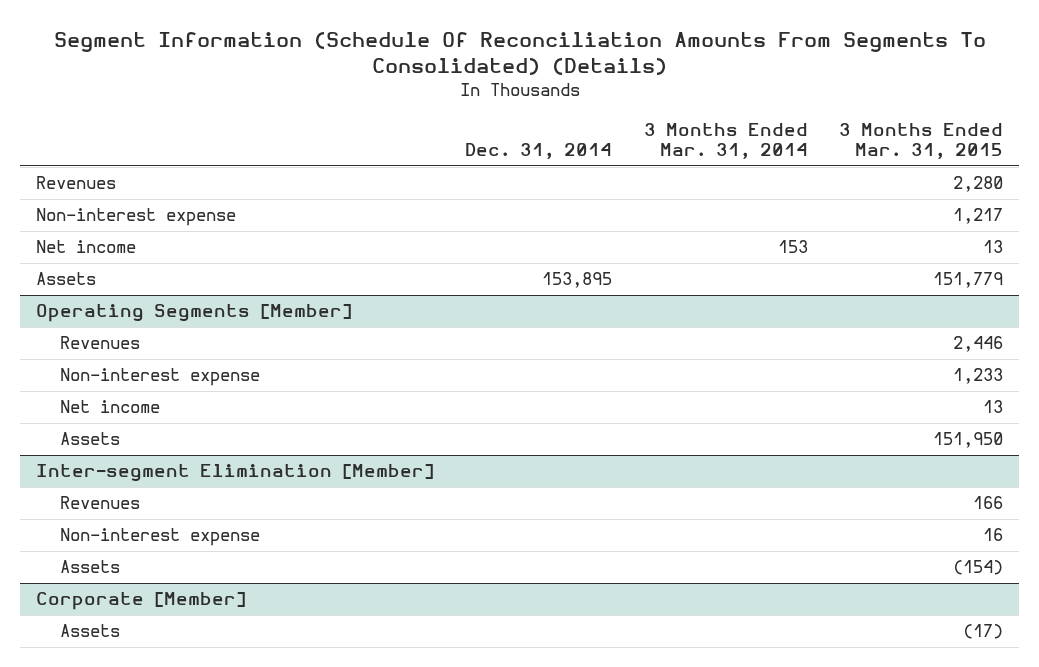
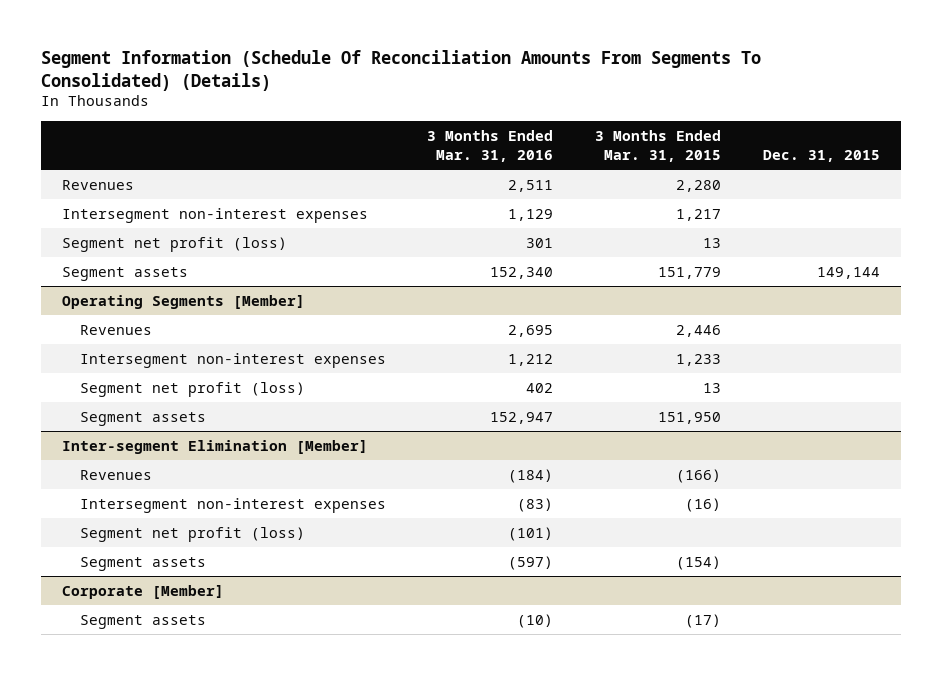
- | Dec. 31, 2014 | 3 Months Ended Mar. 31, 2014 | 3 Months Ended Mar. 31, 2015
+ | 3 Months Ended Mar. 31, 2016 | 3 Months Ended Mar. 31, 2015 | Dec. 31, 2015
- Non-interest expense | | | 1,217
- Net income | | 153 | 13
- Assets | 153,895 | | 151,779
+ Intersegment non-interest expenses | 1,129 | 1,217 |
+ Segment net profit (loss) | 301 | 13 |
+ Segment assets | 152,340 | 151,779 | 149,144
@ Operating Segments [Member]
- Non-interest expense | | | 1,233
- Net income | | | 13
- Assets | | | 151,950
+ Intersegment non-interest expenses | 1,212 | 1,233 |
+ Segment net profit (loss) | 402 | 13 |
+ Segment assets | 152,947 | 151,950 |
@ Inter-segment Elimination [Member]
- Revenues | | | 166
- Non-interest expense | | | 16
- Assets | | | (154)
+ Revenues | (184) | (166) |
+ Intersegment non-interest expenses | (83) | (16) |
+ Segment net profit (loss) | (101) | |
+ Segment assets | (597) | (154) |
@ Corporate [Member]
- Assets | | | (17)
+ Segment assets | (10) | (17) |

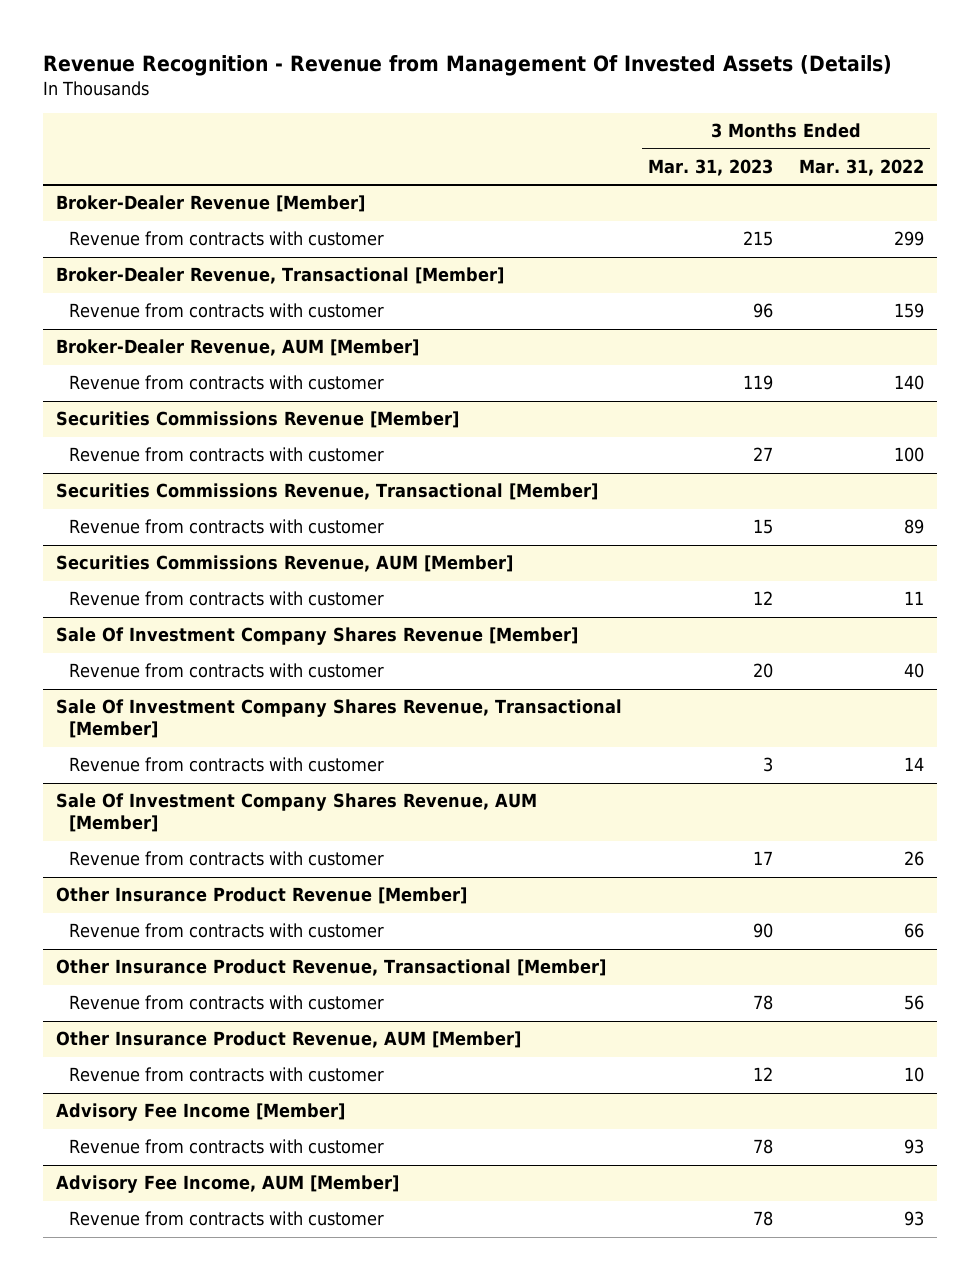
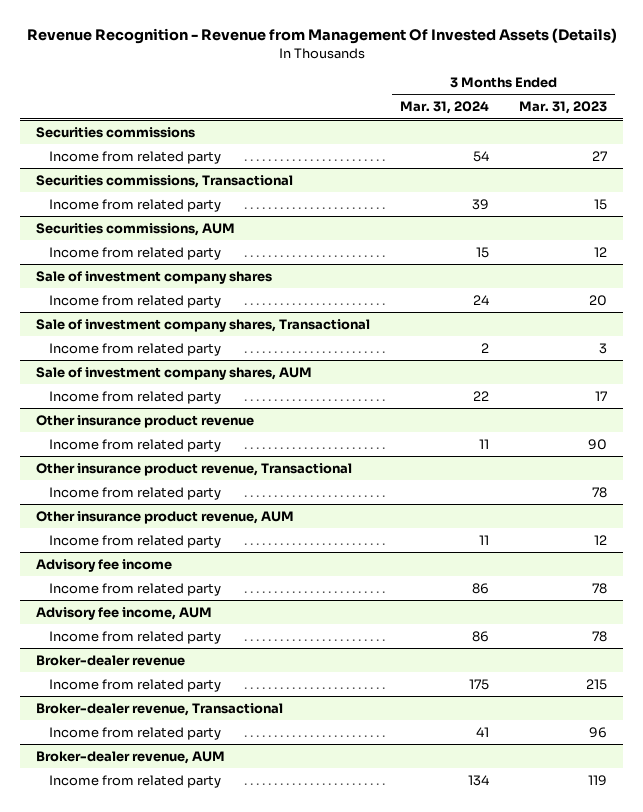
- | 3 Months Ended Mar. 31, 2023 | 3 Months Ended Mar. 31, 2022
+ | 3 Months Ended Mar. 31, 2024 | 3 Months Ended Mar. 31, 2023
- Broker-Dealer Revenue [Member]
- Revenue from contracts with customer | 215 | 299
- Broker-Dealer Revenue, Transactional [Member]
- Revenue from contracts with customer | 96 | 159
- Broker-Dealer Revenue, AUM [Member]
- Revenue from contracts with customer | 119 | 140
- Securities Commissions Revenue [Member]
- Revenue from contracts with customer | 27 | 100
- Securities Commissions Revenue, Transactional [Member]
- Revenue from contracts with customer | 15 | 89
- Securities Commissions Revenue, AUM [Member]
- Revenue from contracts with customer | 12 | 11
- Sale Of Investment Company Shares Revenue [Member]
- Revenue from contracts with customer | 20 | 40
- Sale Of Investment Company Shares Revenue, Transactional [Member]
- Revenue from contracts with customer | 3 | 14
- Sale Of Investment Company Shares Revenue, AUM [Member]
- Revenue from contracts with customer | 17 | 26
- Other Insurance Product Revenue [Member]
- Revenue from contracts with customer | 90 | 66
- Other Insurance Product Revenue, Transactional [Member]
- Revenue from contracts with customer | 78 | 56
- Other Insurance Product Revenue, AUM [Member]
- Revenue from contracts with customer | 12 | 10
- Advisory Fee Income [Member]
- Revenue from contracts with customer | 78 | 93
- Advisory Fee Income, AUM [Member]
- Revenue from contracts with customer | 78 | 93
+ Securities commissions
+ Income from related party | 54 | 27
+ Securities commissions, Transactional
+ Income from related party | 39 | 15
+ Securities commissions, AUM
+ Income from related party | 15 | 12
+ Sale of investment company shares
+ Income from related party | 24 | 20
+ Sale of investment company shares, Transactional
+ Income from related party | 2 | 3
+ Sale of investment company shares, AUM
+ Income from related party | 22 | 17
+ Other insurance product revenue
+ Income from related party | 11 | 90
+ Other insurance product revenue, Transactional
+ Income from related party | | 78
+ Other insurance product revenue, AUM
+ Income from related party | 11 | 12
+ Advisory fee income
+ Income from related party | 86 | 78
+ Advisory fee income, AUM
+ Income from related party | 86 | 78
+ Broker-dealer revenue
+ Income from related party | 175 | 215
+ Broker-dealer revenue, Transactional
+ Income from related party | 41 | 96
+ Broker-dealer revenue, AUM
+ Income from related party | 134 | 119

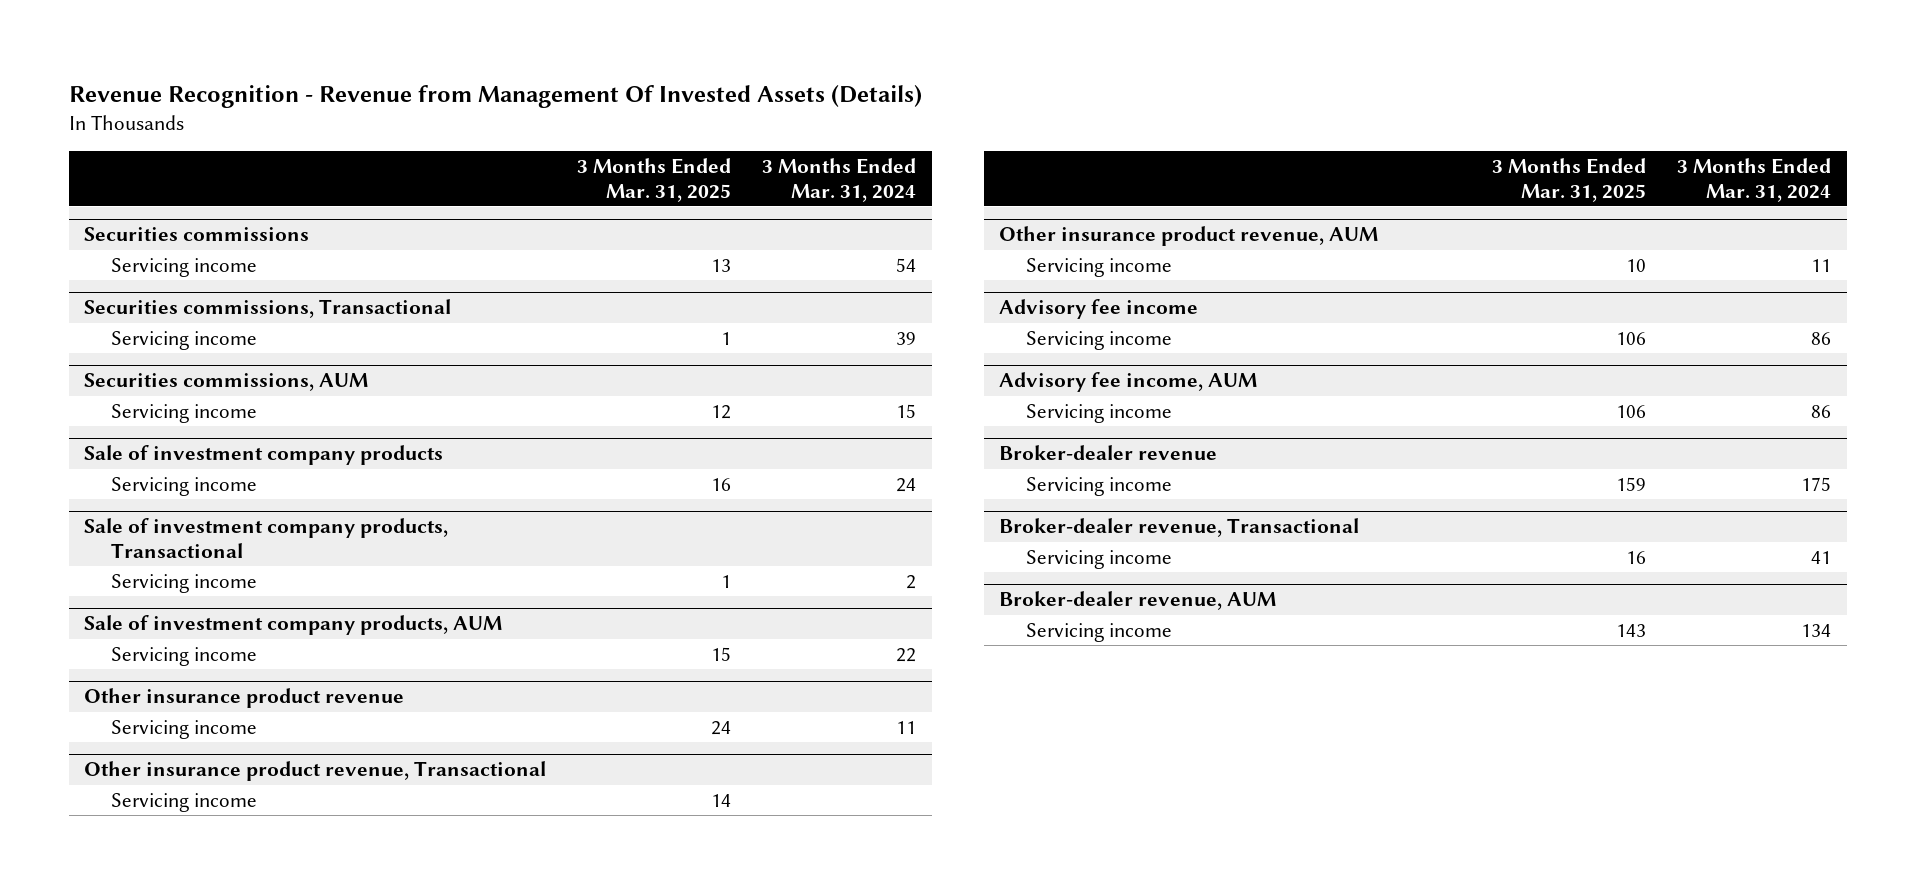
- | 3 Months Ended Mar. 31, 2024 | 3 Months Ended Mar. 31, 2023
+ | 3 Months Ended Mar. 31, 2025 | 3 Months Ended Mar. 31, 2024
@ Securities commissions
- Income from related party | 54 | 27
+ Servicing income | 13 | 54
@ Securities commissions, Transactional
- Income from related party | 39 | 15
+ Servicing income | 1 | 39
@ Securities commissions, AUM
- Income from related party | 15 | 12
- Sale of investment company shares
- Income from related party | 24 | 20
- Sale of investment company shares, Transactional
- Income from related party | 2 | 3
- Sale of investment company shares, AUM
- Income from related party | 22 | 17
@ Securities commissions, AUM
+ Servicing income | 12 | 15
+ Sale of investment company products
+ Servicing income | 16 | 24
+ Sale of investment company products, Transactional
+ Servicing income | 1 | 2
+ Sale of investment company products, AUM
+ Servicing income | 15 | 22
@ Other insurance product revenue
- Income from related party | 11 | 90
+ Servicing income | 24 | 11
@ Other insurance product revenue, Transactional
- Income from related party | | 78
+ Servicing income | 14 |
@ Other insurance product revenue, AUM
- Income from related party | 11 | 12
+ Servicing income | 10 | 11
@ Advisory fee income
- Income from related party | 86 | 78
+ Servicing income | 106 | 86
@ Advisory fee income, AUM
- Income from related party | 86 | 78
+ Servicing income | 106 | 86
@ Broker-dealer revenue
- Income from related party | 175 | 215
+ Servicing income | 159 | 175
@ Broker-dealer revenue, Transactional
- Income from related party | 41 | 96
+ Servicing income | 16 | 41
@ Broker-dealer revenue, AUM
- Income from related party | 134 | 119
+ Servicing income | 143 | 134

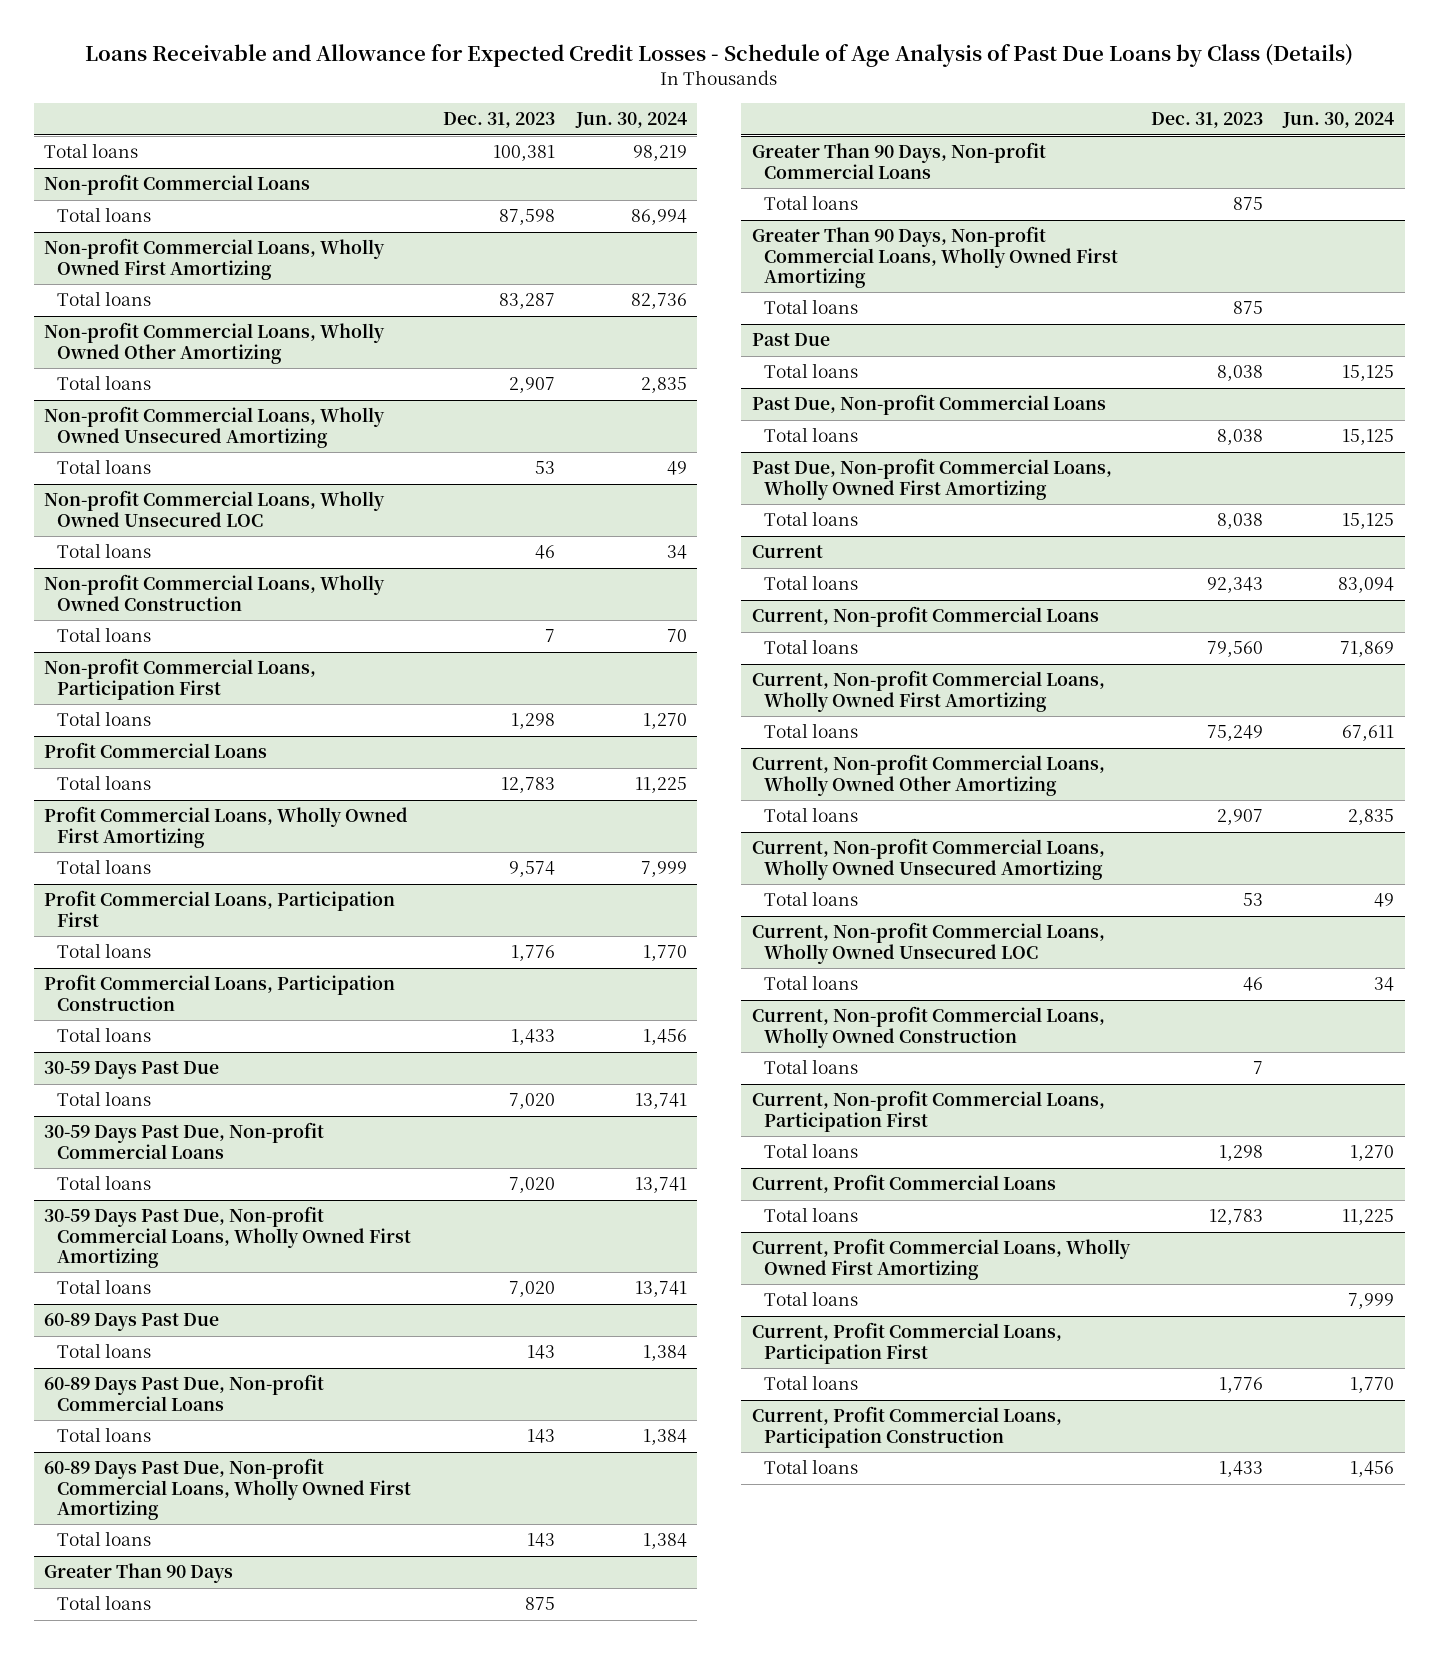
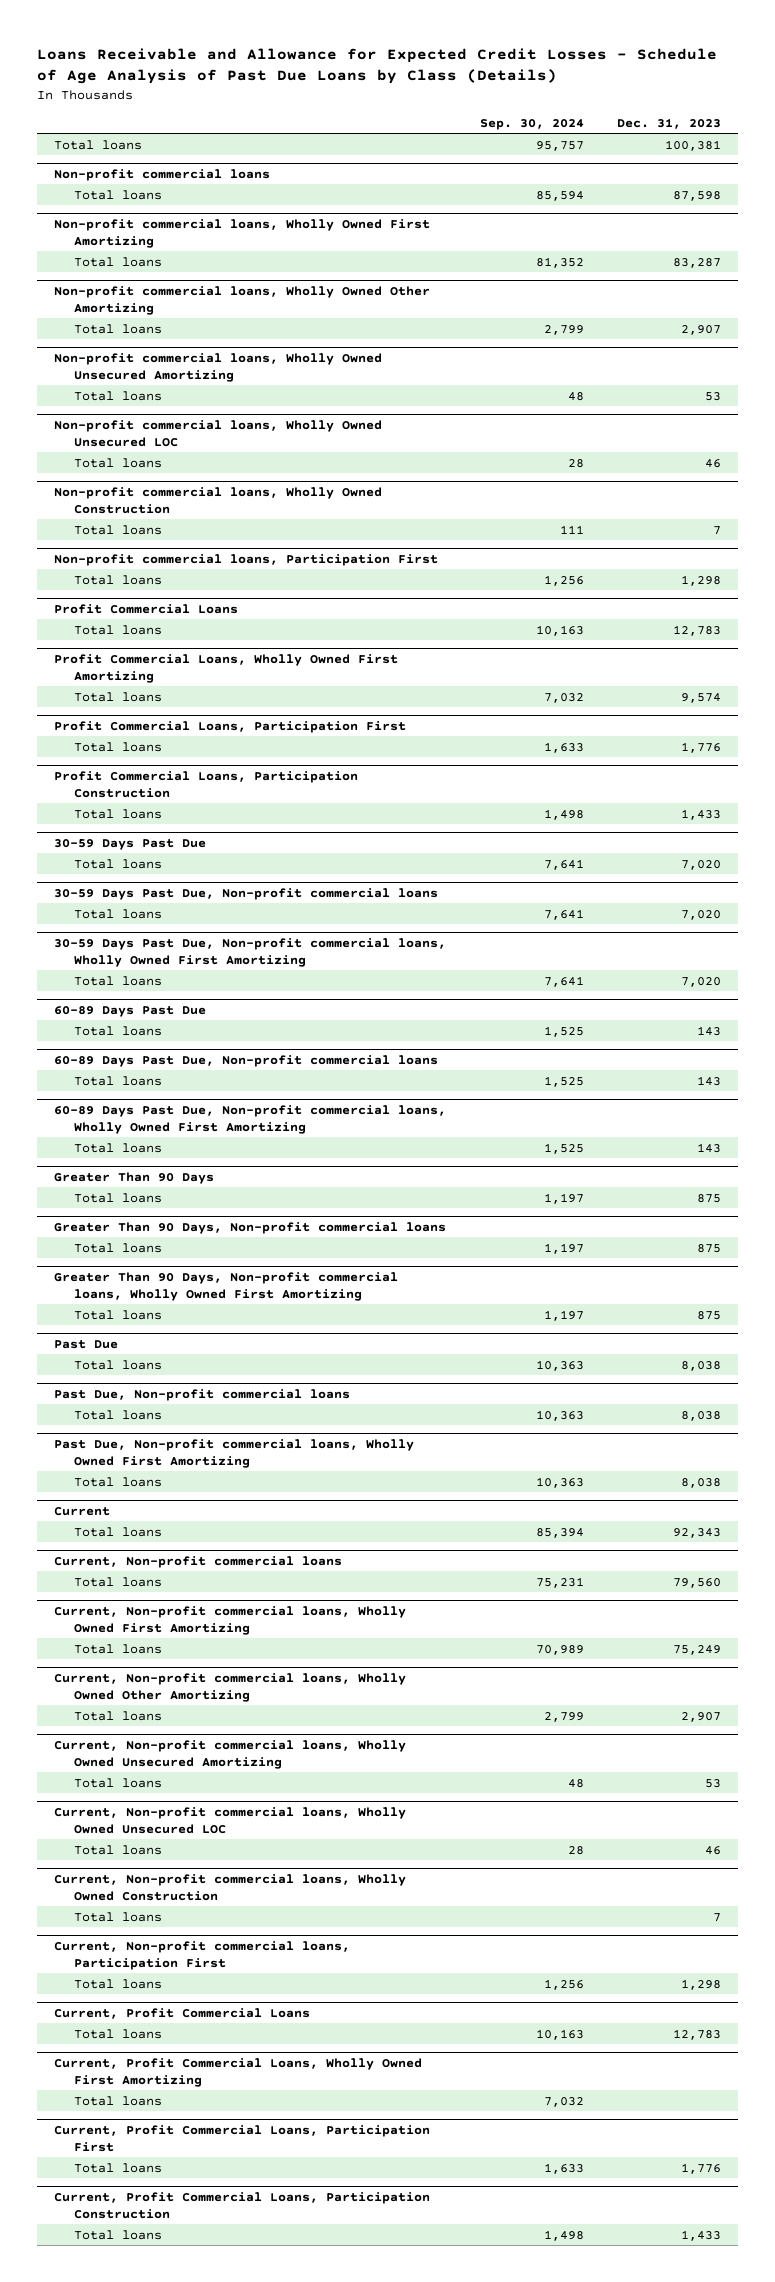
- | Dec. 31, 2023 | Jun. 30, 2024
+ | Sep. 30, 2024 | Dec. 31, 2023
- Non-profit Commercial Loans
+ Non-profit commercial loans
- Non-profit Commercial Loans, Wholly Owned First Amortizing
+ Non-profit commercial loans, Wholly Owned First Amortizing
- Non-profit Commercial Loans, Wholly Owned Other Amortizing
+ Non-profit commercial loans, Wholly Owned Other Amortizing
- Non-profit Commercial Loans, Wholly Owned Unsecured Amortizing
+ Non-profit commercial loans, Wholly Owned Unsecured Amortizing
- Non-profit Commercial Loans, Wholly Owned Unsecured LOC
+ Non-profit commercial loans, Wholly Owned Unsecured LOC
- Non-profit Commercial Loans, Wholly Owned Construction
+ Non-profit commercial loans, Wholly Owned Construction
- Non-profit Commercial Loans, Participation First
+ Non-profit commercial loans, Participation First
- 30-59 Days Past Due, Non-profit Commercial Loans
+ 30-59 Days Past Due, Non-profit commercial loans
- 30-59 Days Past Due, Non-profit Commercial Loans, Wholly Owned First Amortizing
+ 30-59 Days Past Due, Non-profit commercial loans, Wholly Owned First Amortizing
- 60-89 Days Past Due, Non-profit Commercial Loans
+ 60-89 Days Past Due, Non-profit commercial loans
- 60-89 Days Past Due, Non-profit Commercial Loans, Wholly Owned First Amortizing
+ 60-89 Days Past Due, Non-profit commercial loans, Wholly Owned First Amortizing
- Greater Than 90 Days, Non-profit Commercial Loans
+ Greater Than 90 Days, Non-profit commercial loans
- Greater Than 90 Days, Non-profit Commercial Loans, Wholly Owned First Amortizing
+ Greater Than 90 Days, Non-profit commercial loans, Wholly Owned First Amortizing
- Past Due, Non-profit Commercial Loans
+ Past Due, Non-profit commercial loans
- Past Due, Non-profit Commercial Loans, Wholly Owned First Amortizing
+ Past Due, Non-profit commercial loans, Wholly Owned First Amortizing
- Current, Non-profit Commercial Loans
+ Current, Non-profit commercial loans
- Current, Non-profit Commercial Loans, Wholly Owned First Amortizing
+ Current, Non-profit commercial loans, Wholly Owned First Amortizing
- Current, Non-profit Commercial Loans, Wholly Owned Other Amortizing
+ Current, Non-profit commercial loans, Wholly Owned Other Amortizing
- Current, Non-profit Commercial Loans, Wholly Owned Unsecured Amortizing
+ Current, Non-profit commercial loans, Wholly Owned Unsecured Amortizing
- Current, Non-profit Commercial Loans, Wholly Owned Unsecured LOC
+ Current, Non-profit commercial loans, Wholly Owned Unsecured LOC
- Current, Non-profit Commercial Loans, Wholly Owned Construction
+ Current, Non-profit commercial loans, Wholly Owned Construction
- Current, Non-profit Commercial Loans, Participation First
+ Current, Non-profit commercial loans, Participation First

